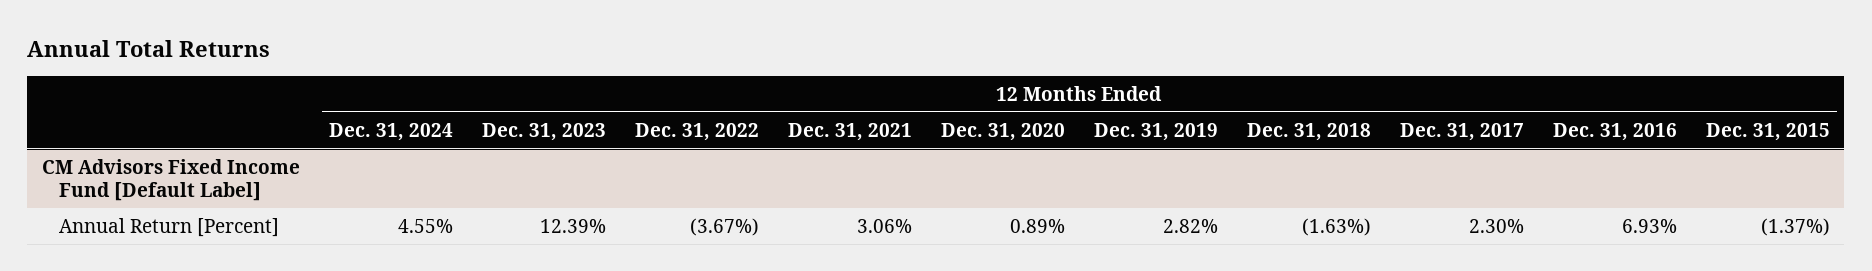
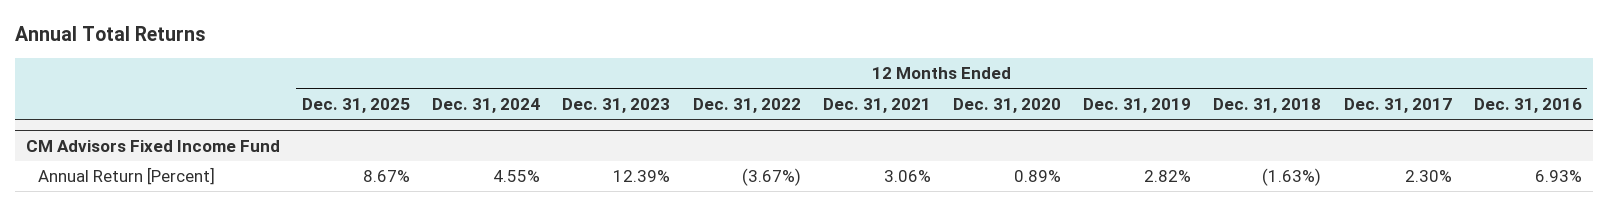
- | 12 Months Ended Dec. 31, 2024 | 12 Months Ended Dec. 31, 2023 | 12 Months Ended Dec. 31, 2022 | 12 Months Ended Dec. 31, 2021 | 12 Months Ended Dec. 31, 2020 | 12 Months Ended Dec. 31, 2019 | 12 Months Ended Dec. 31, 2018 | 12 Months Ended Dec. 31, 2017 | 12 Months Ended Dec. 31, 2016 | 12 Months Ended Dec. 31, 2015
+ | 12 Months Ended Dec. 31, 2025 | 12 Months Ended Dec. 31, 2024 | 12 Months Ended Dec. 31, 2023 | 12 Months Ended Dec. 31, 2022 | 12 Months Ended Dec. 31, 2021 | 12 Months Ended Dec. 31, 2020 | 12 Months Ended Dec. 31, 2019 | 12 Months Ended Dec. 31, 2018 | 12 Months Ended Dec. 31, 2017 | 12 Months Ended Dec. 31, 2016
- CM Advisors Fixed Income Fund [Default Label]
+ CM Advisors Fixed Income Fund

